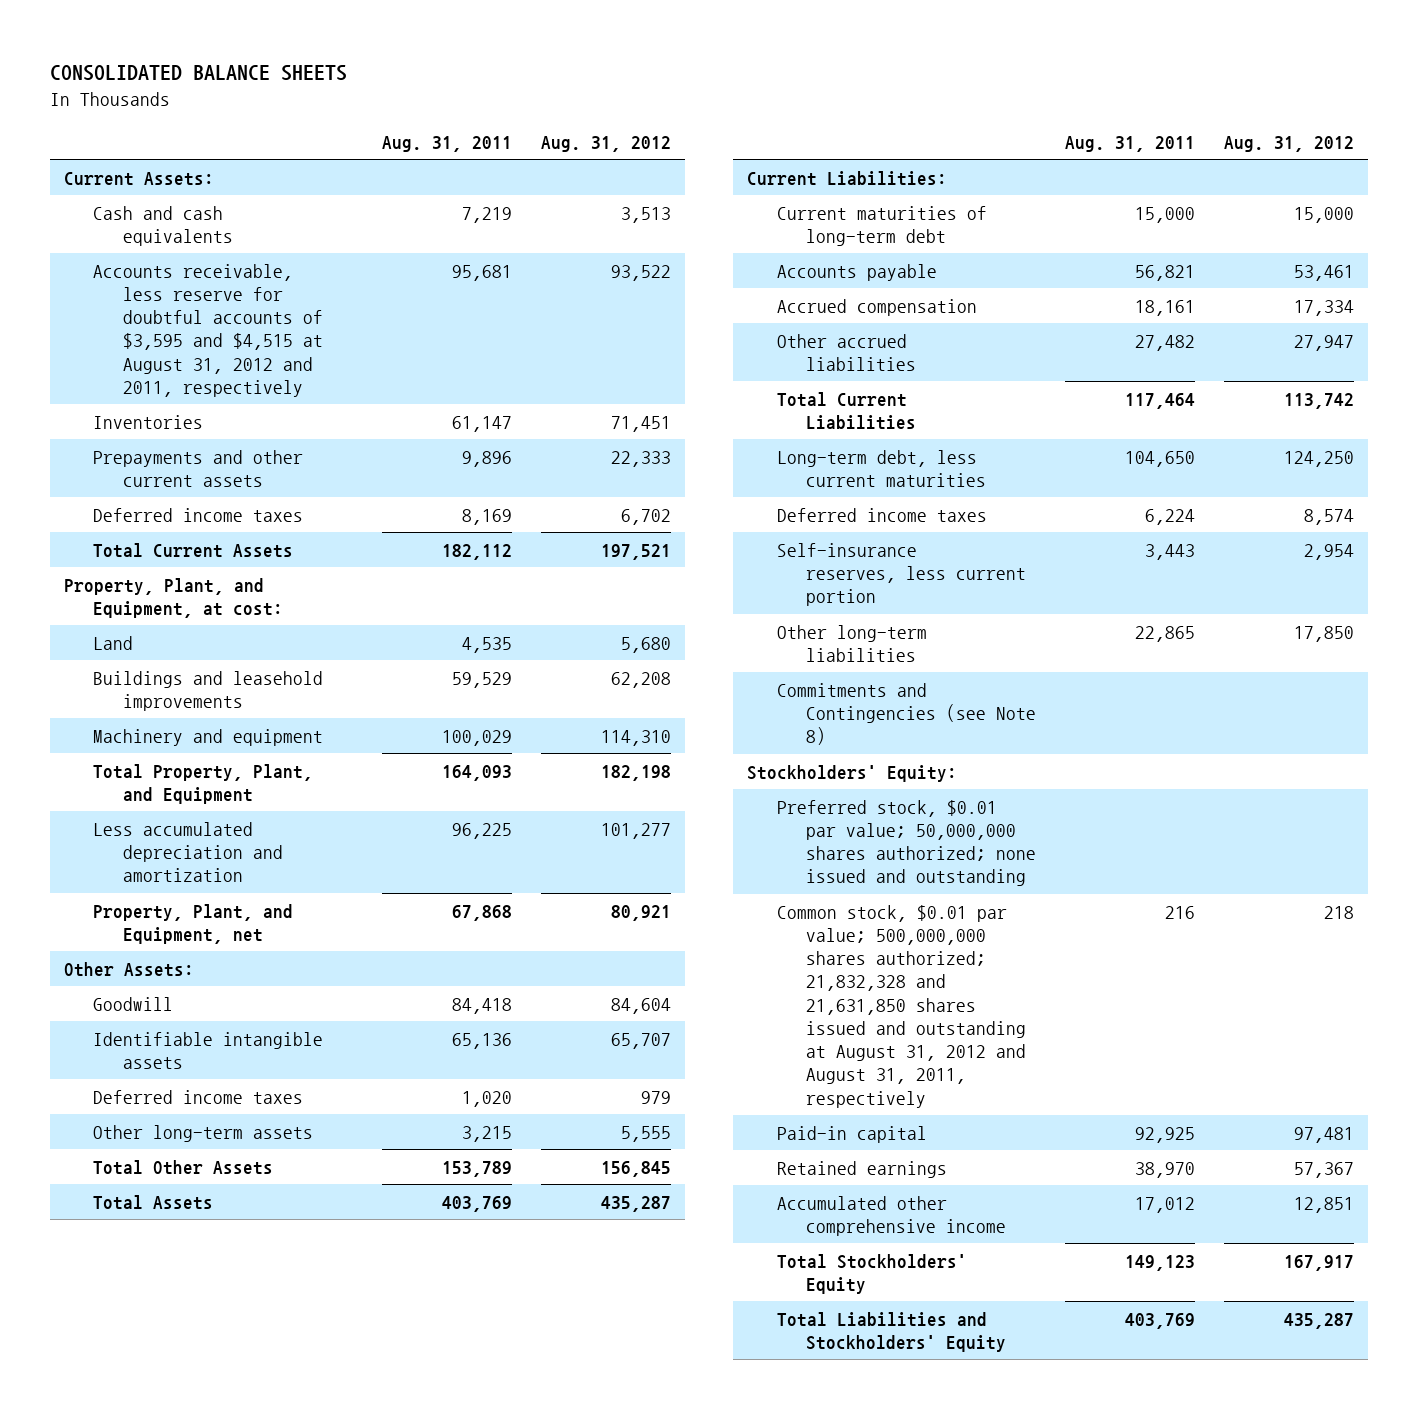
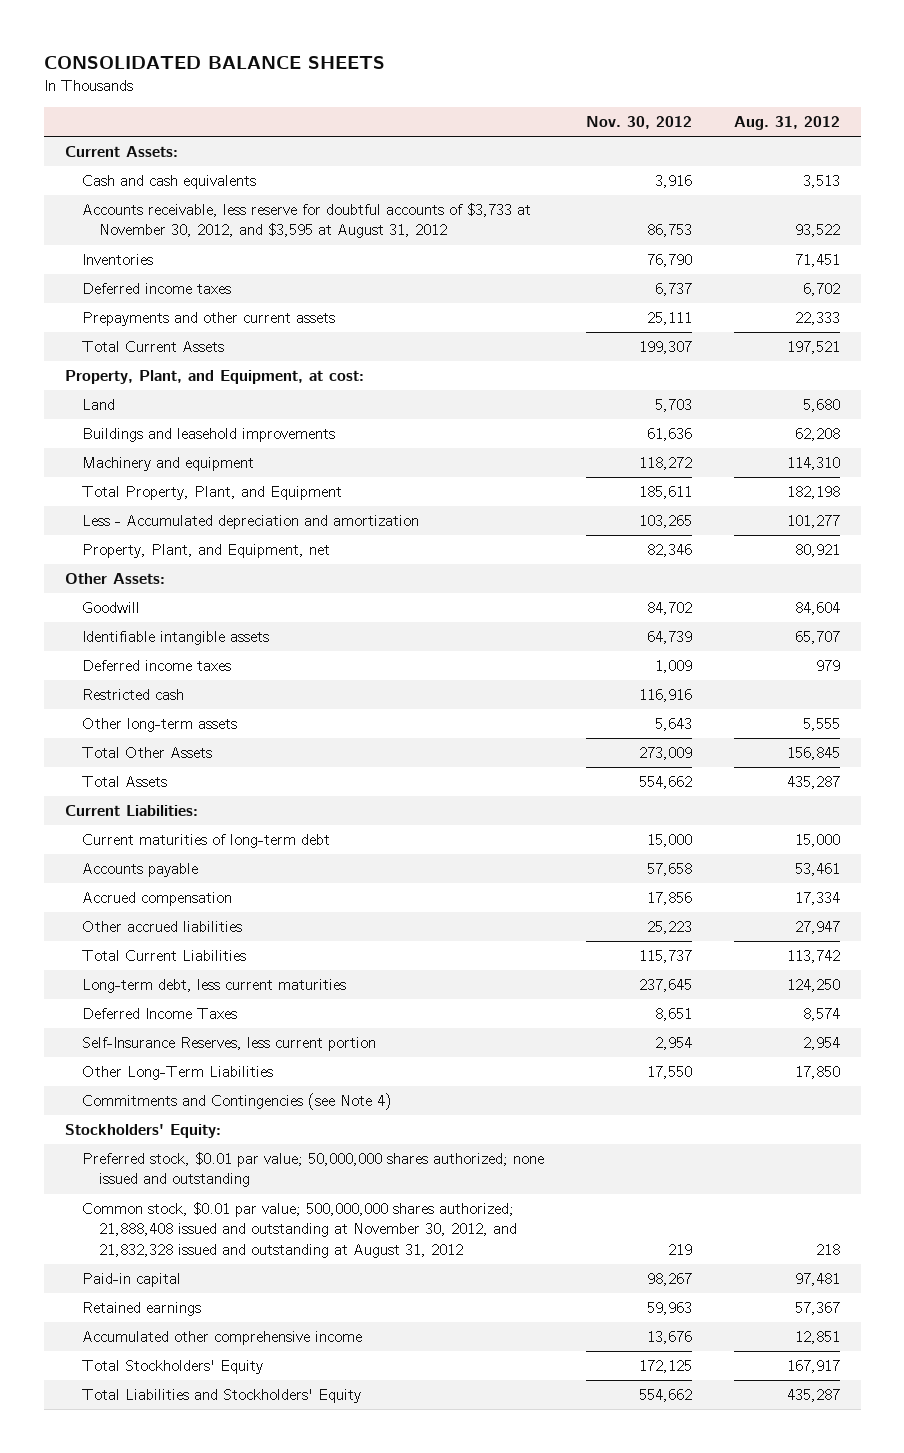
- | Aug. 31, 2011 | Aug. 31, 2012
+ | Nov. 30, 2012 | Aug. 31, 2012
- Accounts receivable, less reserve for doubtful accounts of $3,595 and $4,515 at August 31, 2012 and 2011, respectively | 95,681 | 93,522
+ Accounts receivable, less reserve for doubtful accounts of $3,733 at November 30, 2012, and $3,595 at August 31, 2012 | 86,753 | 93,522
moved down: Prepayments and other current assets | 25,111 | 22,333
- Less accumulated depreciation and amortization | 96,225 | 101,277
+ Less - Accumulated depreciation and amortization | 103,265 | 101,277
+ Restricted cash | 116,916 |
- Deferred income taxes | 6,224 | 8,574
- Self-insurance reserves, less current portion | 3,443 | 2,954
- Other long-term liabilities | 22,865 | 17,850
- Commitments and Contingencies (see Note 8)
+ Deferred Income Taxes | 8,651 | 8,574
+ Self-Insurance Reserves, less current portion | 2,954 | 2,954
+ Other Long-Term Liabilities | 17,550 | 17,850
+ Commitments and Contingencies (see Note 4)
- Common stock, $0.01 par value; 500,000,000 shares authorized; 21,832,328 and 21,631,850 shares issued and outstanding at August 31, 2012 and August 31, 2011, respectively | 216 | 218
+ Common stock, $0.01 par value; 500,000,000 shares authorized; 21,888,408 issued and outstanding at November 30, 2012, and 21,832,328 issued and outstanding at August 31, 2012 | 219 | 218

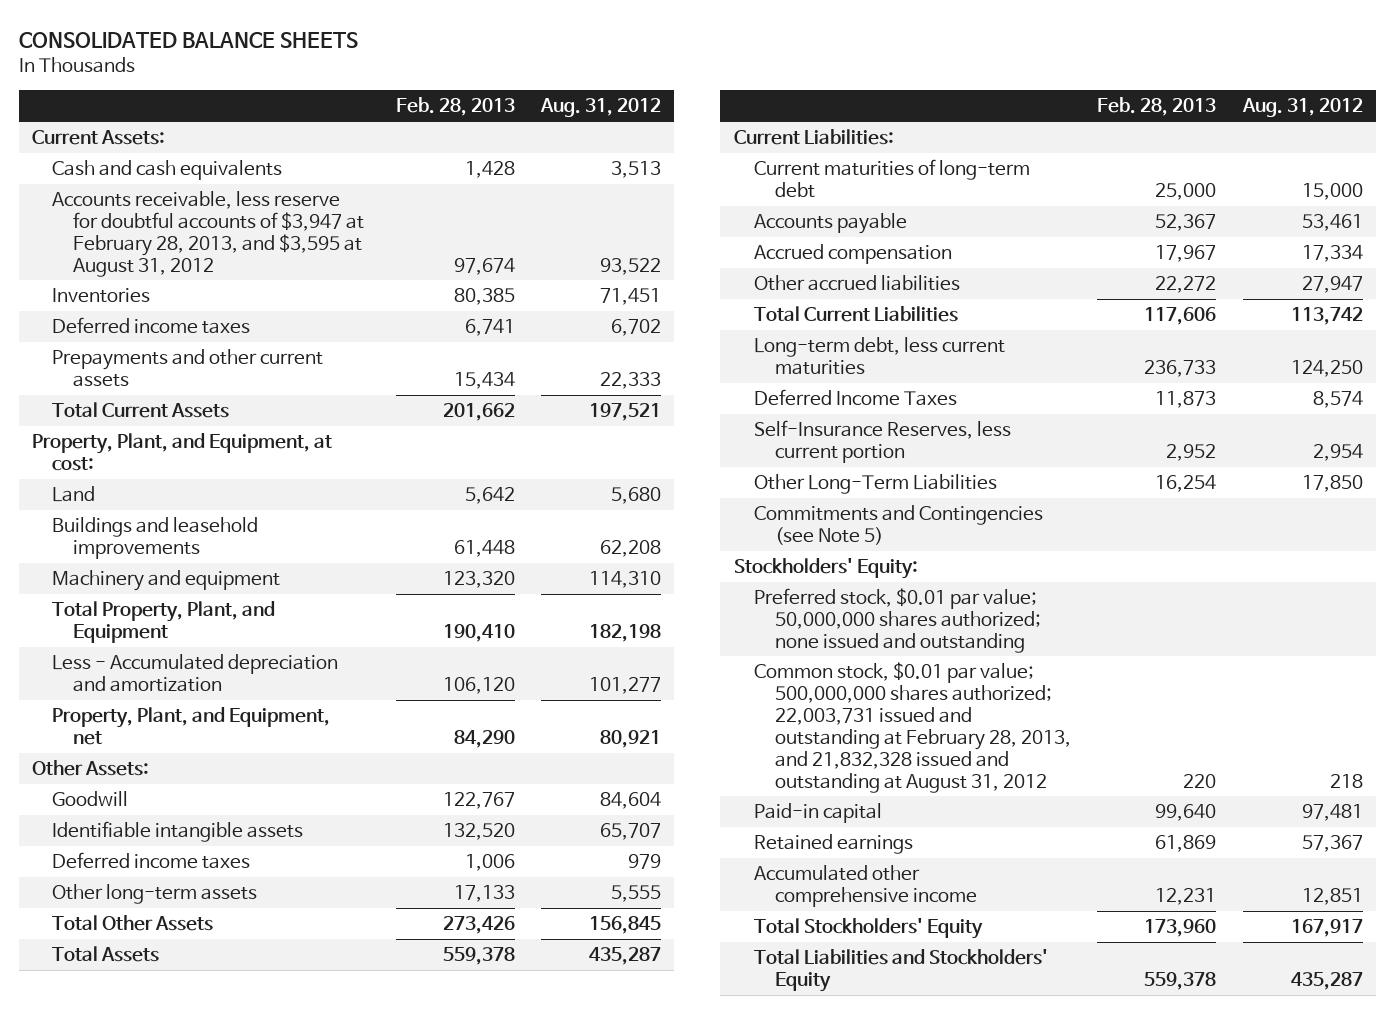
- | Nov. 30, 2012 | Aug. 31, 2012
+ | Feb. 28, 2013 | Aug. 31, 2012
- Accounts receivable, less reserve for doubtful accounts of $3,733 at November 30, 2012, and $3,595 at August 31, 2012 | 86,753 | 93,522
+ Accounts receivable, less reserve for doubtful accounts of $3,947 at February 28, 2013, and $3,595 at August 31, 2012 | 97,674 | 93,522
- Restricted cash | 116,916 |
- Commitments and Contingencies (see Note 4)
+ Commitments and Contingencies (see Note 5)
- Common stock, $0.01 par value; 500,000,000 shares authorized; 21,888,408 issued and outstanding at November 30, 2012, and 21,832,328 issued and outstanding at August 31, 2012 | 219 | 218
+ Common stock, $0.01 par value; 500,000,000 shares authorized; 22,003,731 issued and outstanding at February 28, 2013, and 21,832,328 issued and outstanding at August 31, 2012 | 220 | 218

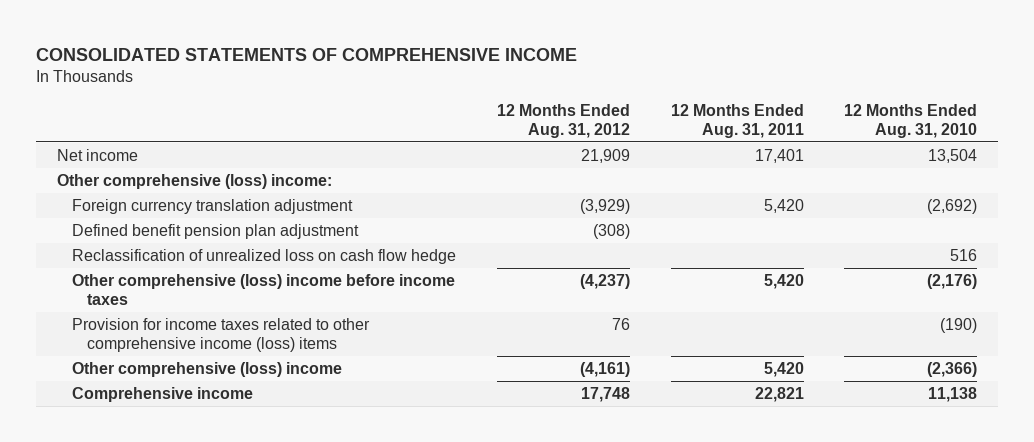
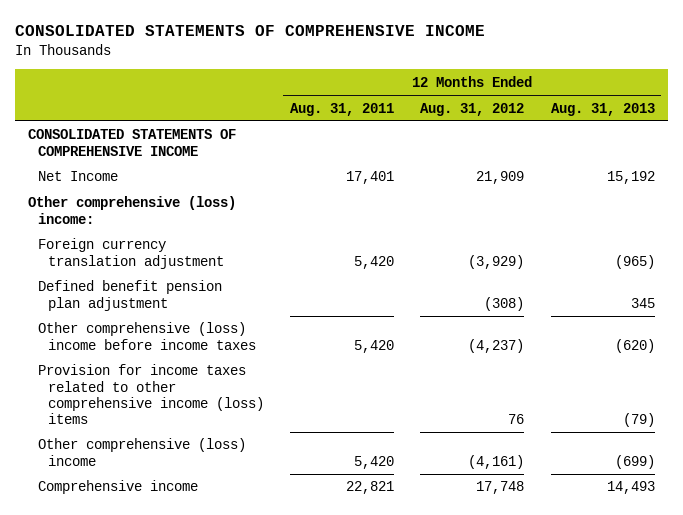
- | 12 Months Ended Aug. 31, 2012 | 12 Months Ended Aug. 31, 2011 | 12 Months Ended Aug. 31, 2010
+ | 12 Months Ended Aug. 31, 2011 | 12 Months Ended Aug. 31, 2012 | 12 Months Ended Aug. 31, 2013
- Net income | 21,909 | 17,401 | 13,504
+ CONSOLIDATED STATEMENTS OF COMPREHENSIVE INCOME
+ Net Income | 17,401 | 21,909 | 15,192
- Reclassification of unrealized loss on cash flow hedge | | | 516

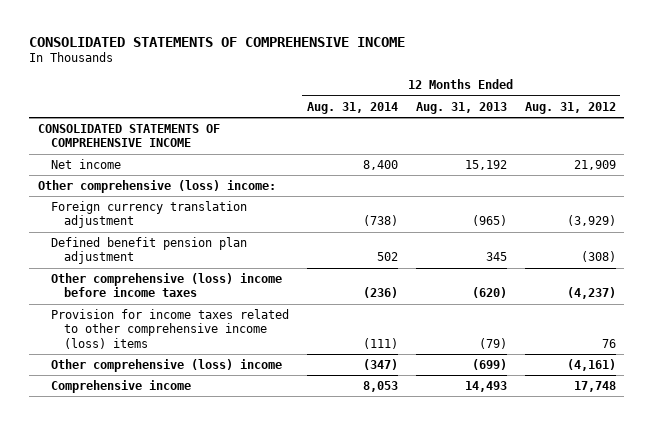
- | 12 Months Ended Aug. 31, 2011 | 12 Months Ended Aug. 31, 2012 | 12 Months Ended Aug. 31, 2013
+ | 12 Months Ended Aug. 31, 2014 | 12 Months Ended Aug. 31, 2013 | 12 Months Ended Aug. 31, 2012
- Net Income | 17,401 | 21,909 | 15,192
+ Net income | 8,400 | 15,192 | 21,909

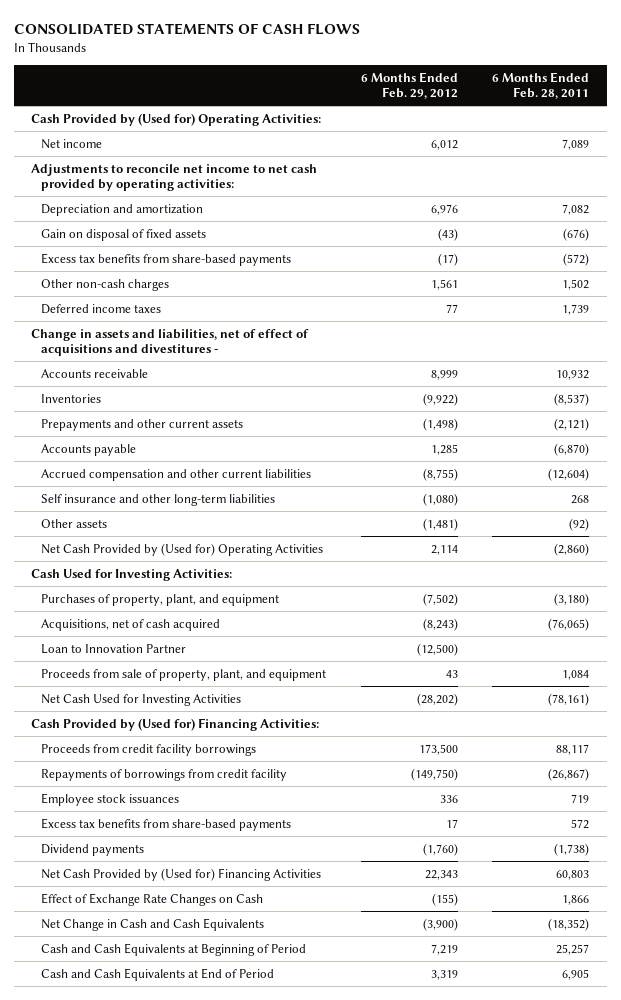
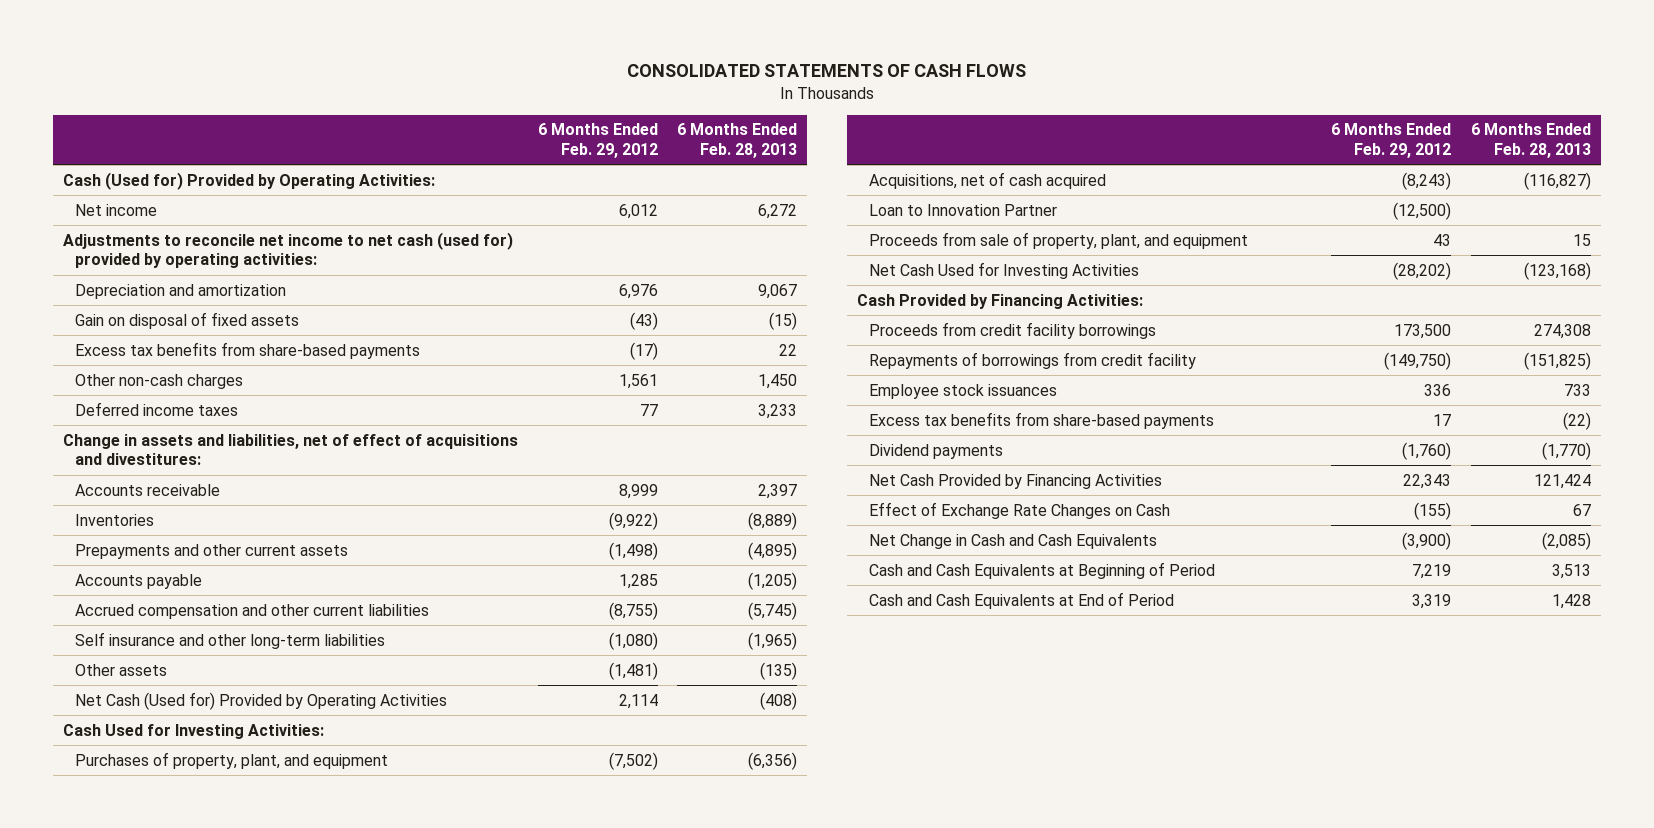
- | 6 Months Ended Feb. 29, 2012 | 6 Months Ended Feb. 28, 2011
+ | 6 Months Ended Feb. 29, 2012 | 6 Months Ended Feb. 28, 2013
- Cash Provided by (Used for) Operating Activities:
+ Cash (Used for) Provided by Operating Activities:
- Adjustments to reconcile net income to net cash provided by operating activities:
+ Adjustments to reconcile net income to net cash (used for) provided by operating activities:
- Change in assets and liabilities, net of effect of acquisitions and divestitures -
+ Change in assets and liabilities, net of effect of acquisitions and divestitures:
- Net Cash Provided by (Used for) Operating Activities | 2,114 | (2,860)
+ Net Cash (Used for) Provided by Operating Activities | 2,114 | (408)
- Cash Provided by (Used for) Financing Activities:
+ Cash Provided by Financing Activities:
- Net Cash Provided by (Used for) Financing Activities | 22,343 | 60,803
+ Net Cash Provided by Financing Activities | 22,343 | 121,424

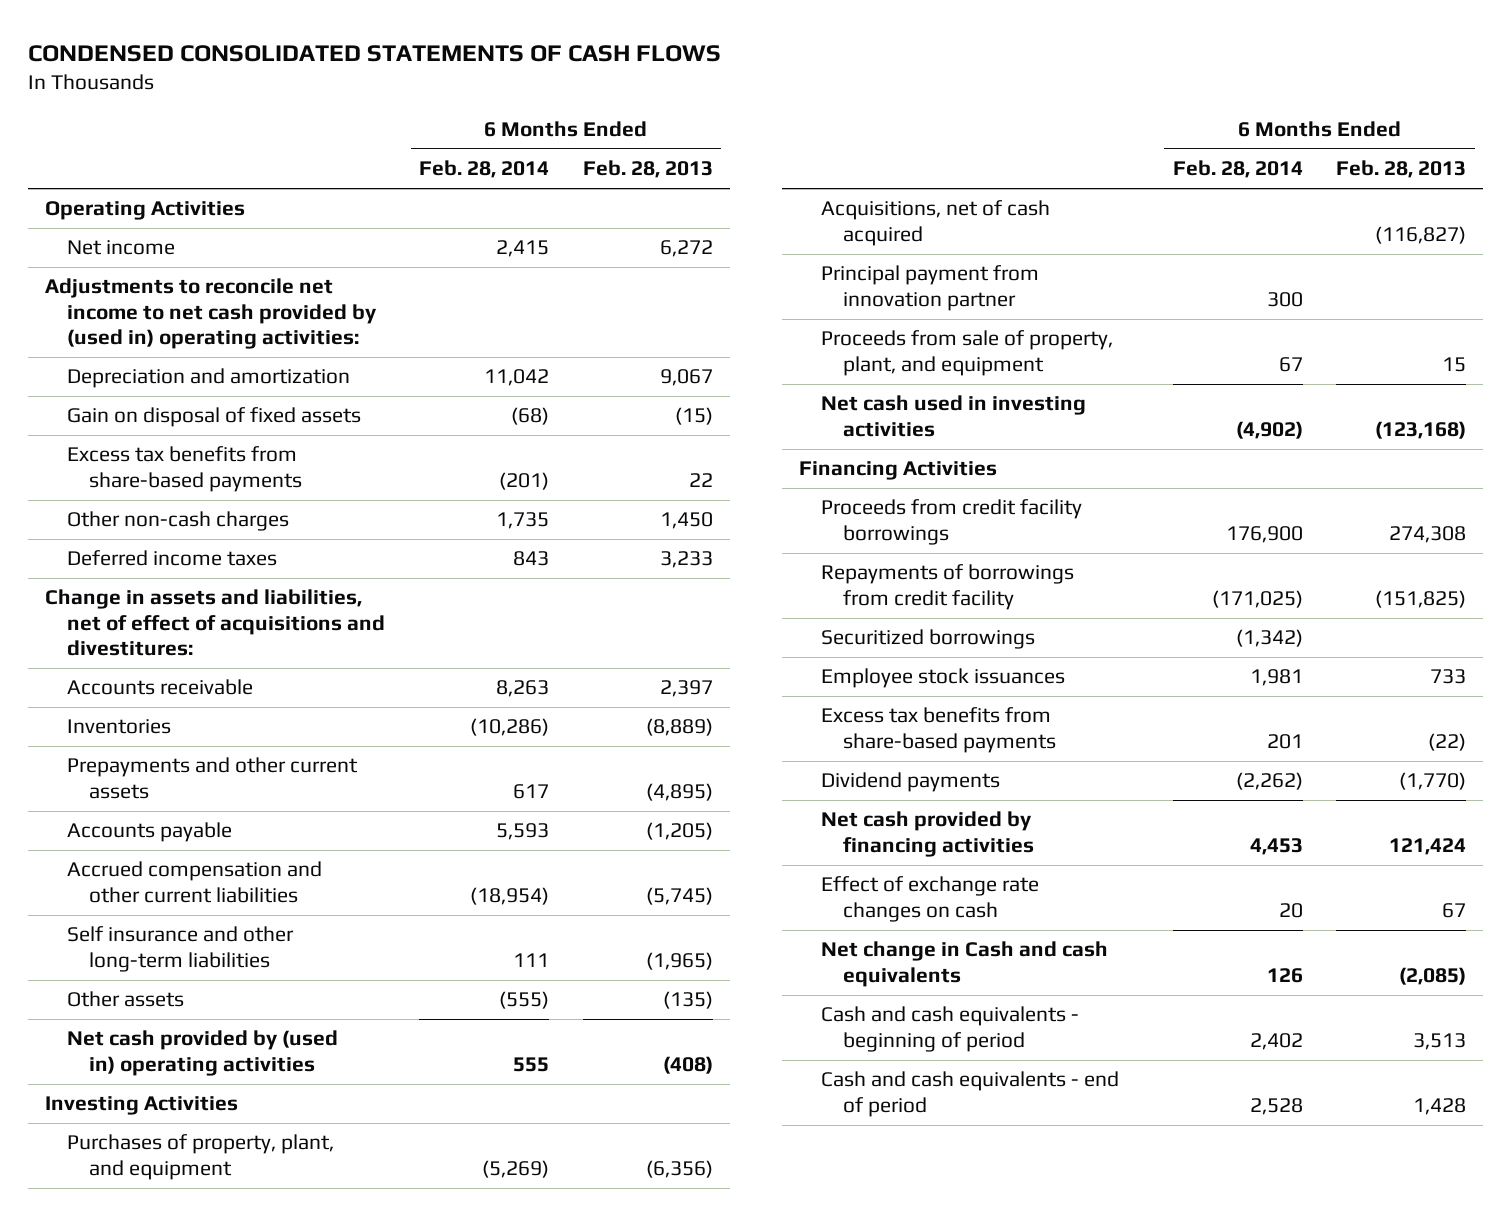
- CONSOLIDATED STATEMENTS OF CASH FLOWS
+ CONDENSED CONSOLIDATED STATEMENTS OF CASH FLOWS
- | 6 Months Ended Feb. 29, 2012 | 6 Months Ended Feb. 28, 2013
+ | 6 Months Ended Feb. 28, 2014 | 6 Months Ended Feb. 28, 2013
- Cash (Used for) Provided by Operating Activities:
+ Operating Activities
- Adjustments to reconcile net income to net cash (used for) provided by operating activities:
+ Adjustments to reconcile net income to net cash provided by (used in) operating activities:
- Net Cash (Used for) Provided by Operating Activities | 2,114 | (408)
- Cash Used for Investing Activities:
+ Net cash provided by (used in) operating activities | 555 | (408)
+ Investing Activities
- Loan to Innovation Partner | (12,500) |
+ Principal payment from innovation partner | 300 |
- Net Cash Used for Investing Activities | (28,202) | (123,168)
- Cash Provided by Financing Activities:
+ Net cash used in investing activities | (4,902) | (123,168)
+ Financing Activities
+ Securitized borrowings | (1,342) |
- Net Cash Provided by Financing Activities | 22,343 | 121,424
- Effect of Exchange Rate Changes on Cash | (155) | 67
- Net Change in Cash and Cash Equivalents | (3,900) | (2,085)
- Cash and Cash Equivalents at Beginning of Period | 7,219 | 3,513
- Cash and Cash Equivalents at End of Period | 3,319 | 1,428
+ Net cash provided by financing activities | 4,453 | 121,424
+ Effect of exchange rate changes on cash | 20 | 67
+ Net change in Cash and cash equivalents | 126 | (2,085)
+ Cash and cash equivalents - beginning of period | 2,402 | 3,513
+ Cash and cash equivalents - end of period | 2,528 | 1,428

